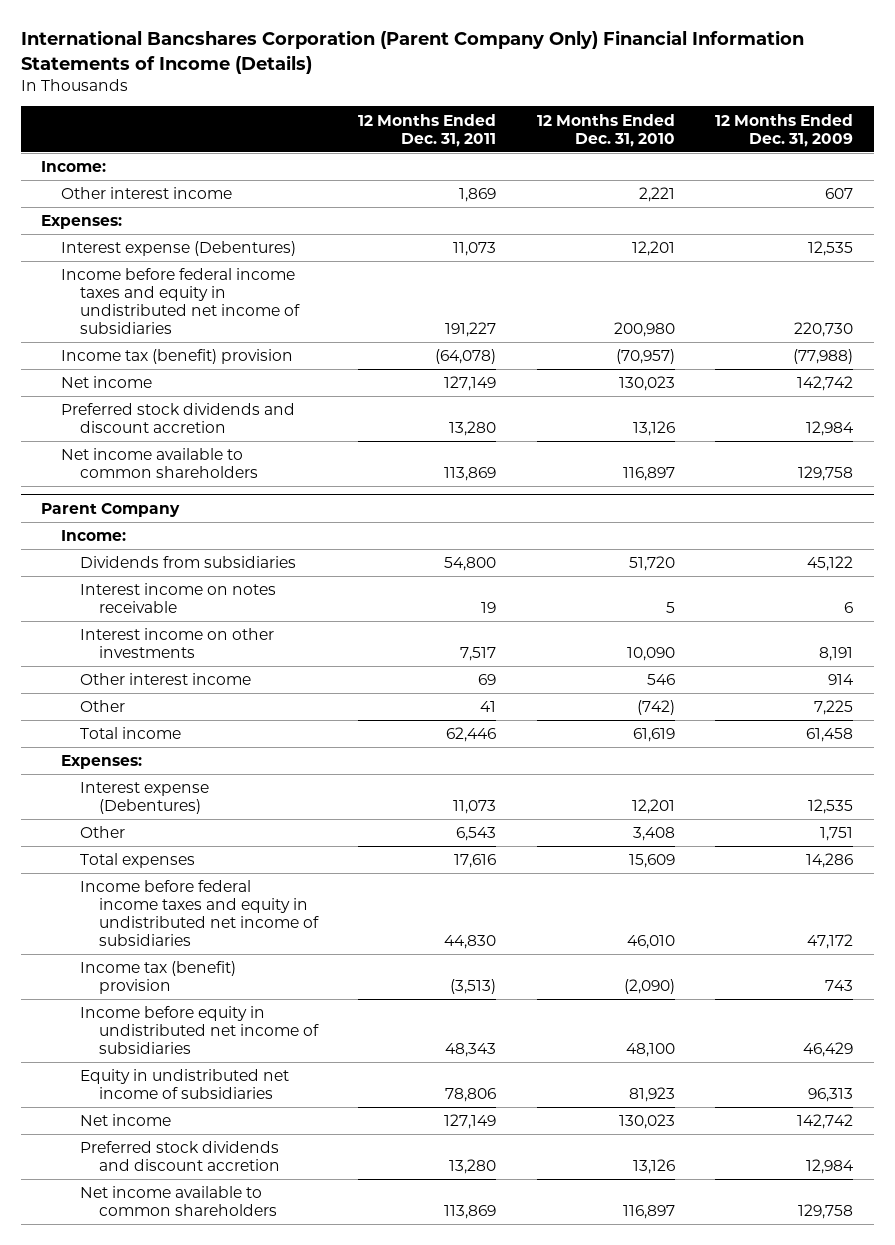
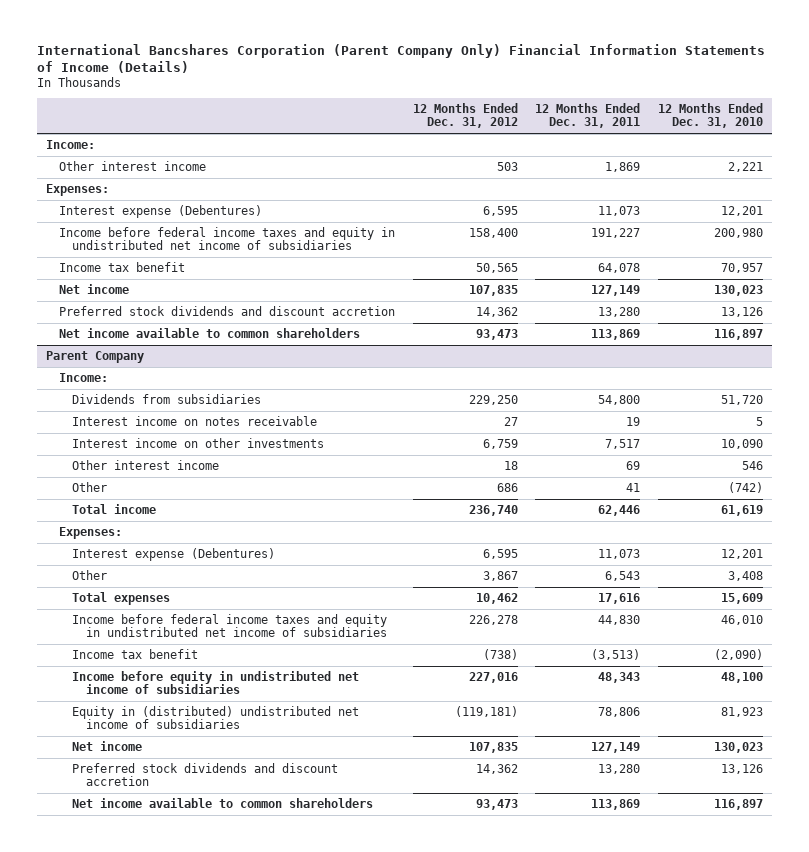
- | 12 Months Ended Dec. 31, 2011 | 12 Months Ended Dec. 31, 2010 | 12 Months Ended Dec. 31, 2009
+ | 12 Months Ended Dec. 31, 2012 | 12 Months Ended Dec. 31, 2011 | 12 Months Ended Dec. 31, 2010
- Income tax (benefit) provision | (64,078) | (70,957) | (77,988)
+ Income tax benefit | 50,565 | 64,078 | 70,957
@ Parent Company
- Income tax (benefit) provision | (3,513) | (2,090) | 743
+ Income tax benefit | (738) | (3,513) | (2,090)
- Equity in undistributed net income of subsidiaries | 78,806 | 81,923 | 96,313
+ Equity in (distributed) undistributed net income of subsidiaries | (119,181) | 78,806 | 81,923

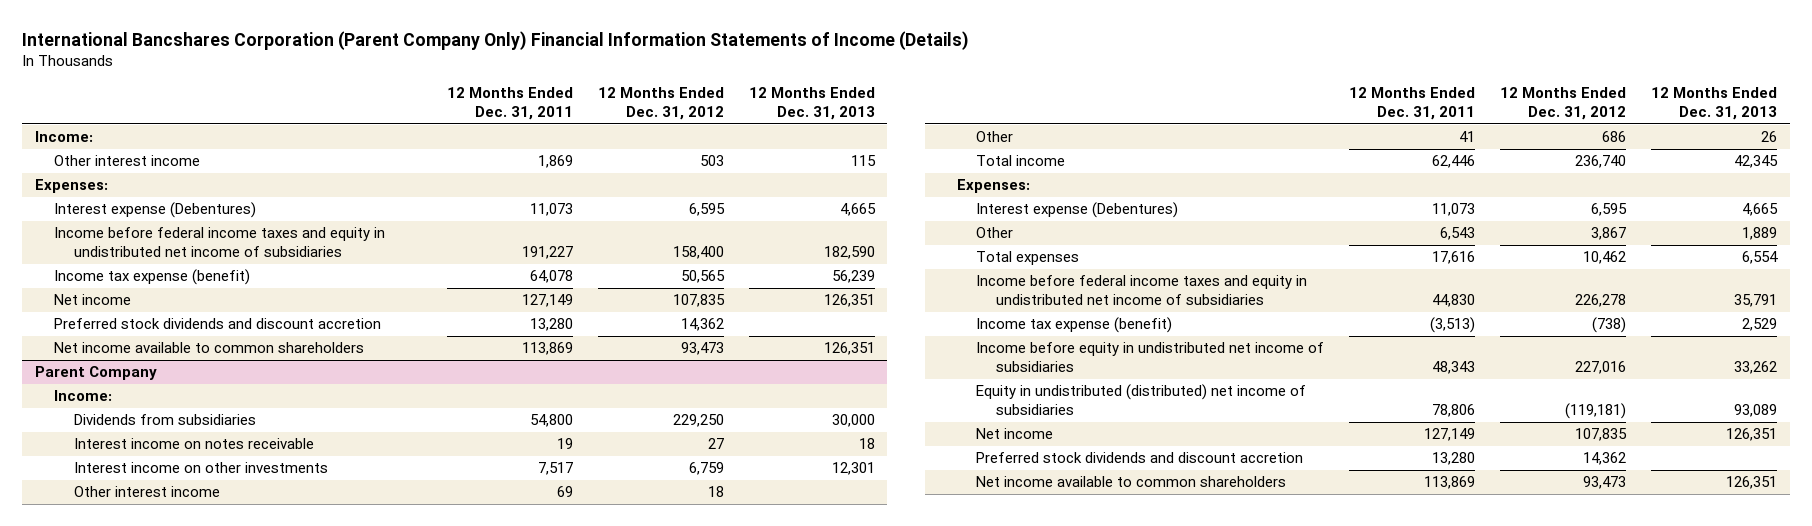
- | 12 Months Ended Dec. 31, 2012 | 12 Months Ended Dec. 31, 2011 | 12 Months Ended Dec. 31, 2010
+ | 12 Months Ended Dec. 31, 2011 | 12 Months Ended Dec. 31, 2012 | 12 Months Ended Dec. 31, 2013
- Income tax benefit | 50,565 | 64,078 | 70,957
+ Income tax expense (benefit) | 64,078 | 50,565 | 56,239
@ Parent Company
- Income tax benefit | (738) | (3,513) | (2,090)
+ Income tax expense (benefit) | (3,513) | (738) | 2,529
- Equity in (distributed) undistributed net income of subsidiaries | (119,181) | 78,806 | 81,923
+ Equity in undistributed (distributed) net income of subsidiaries | 78,806 | (119,181) | 93,089

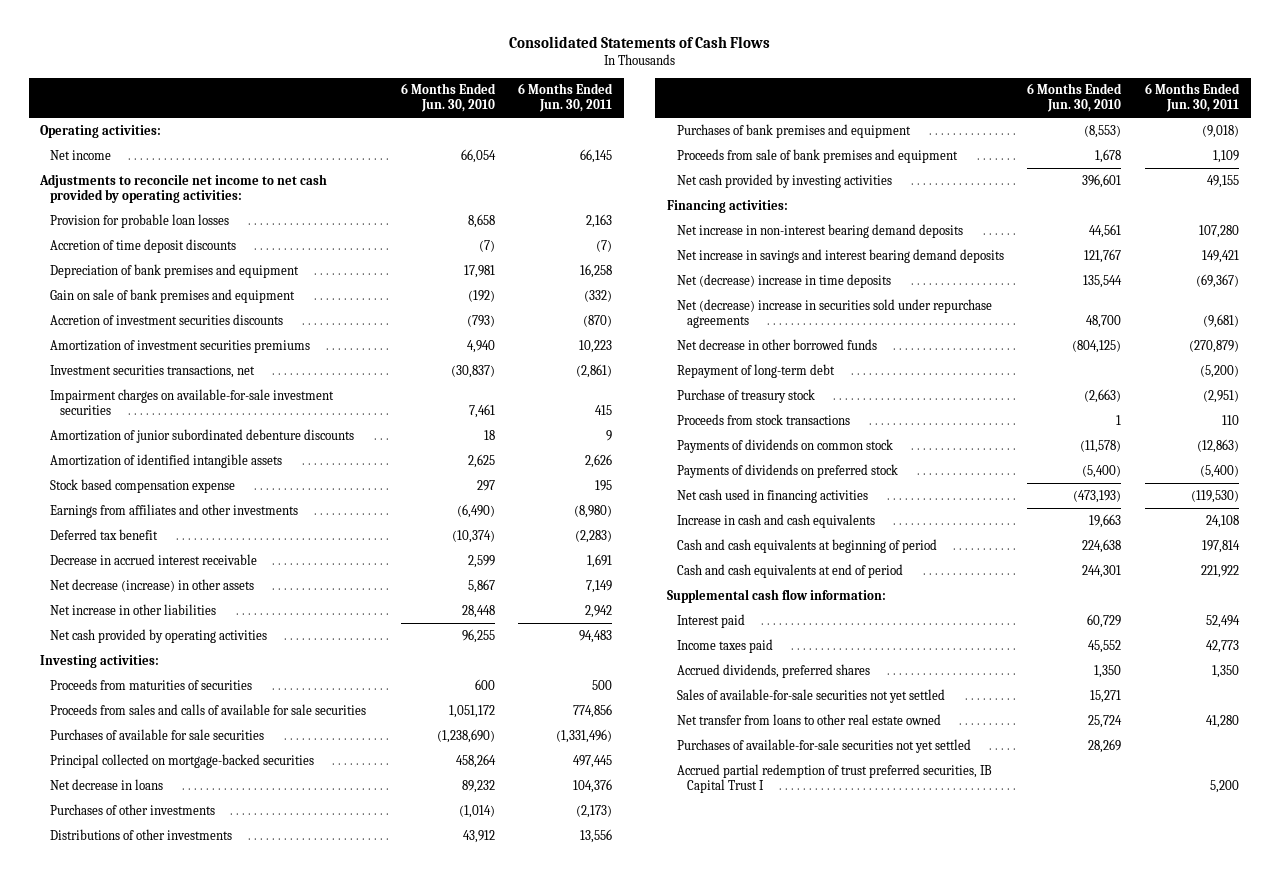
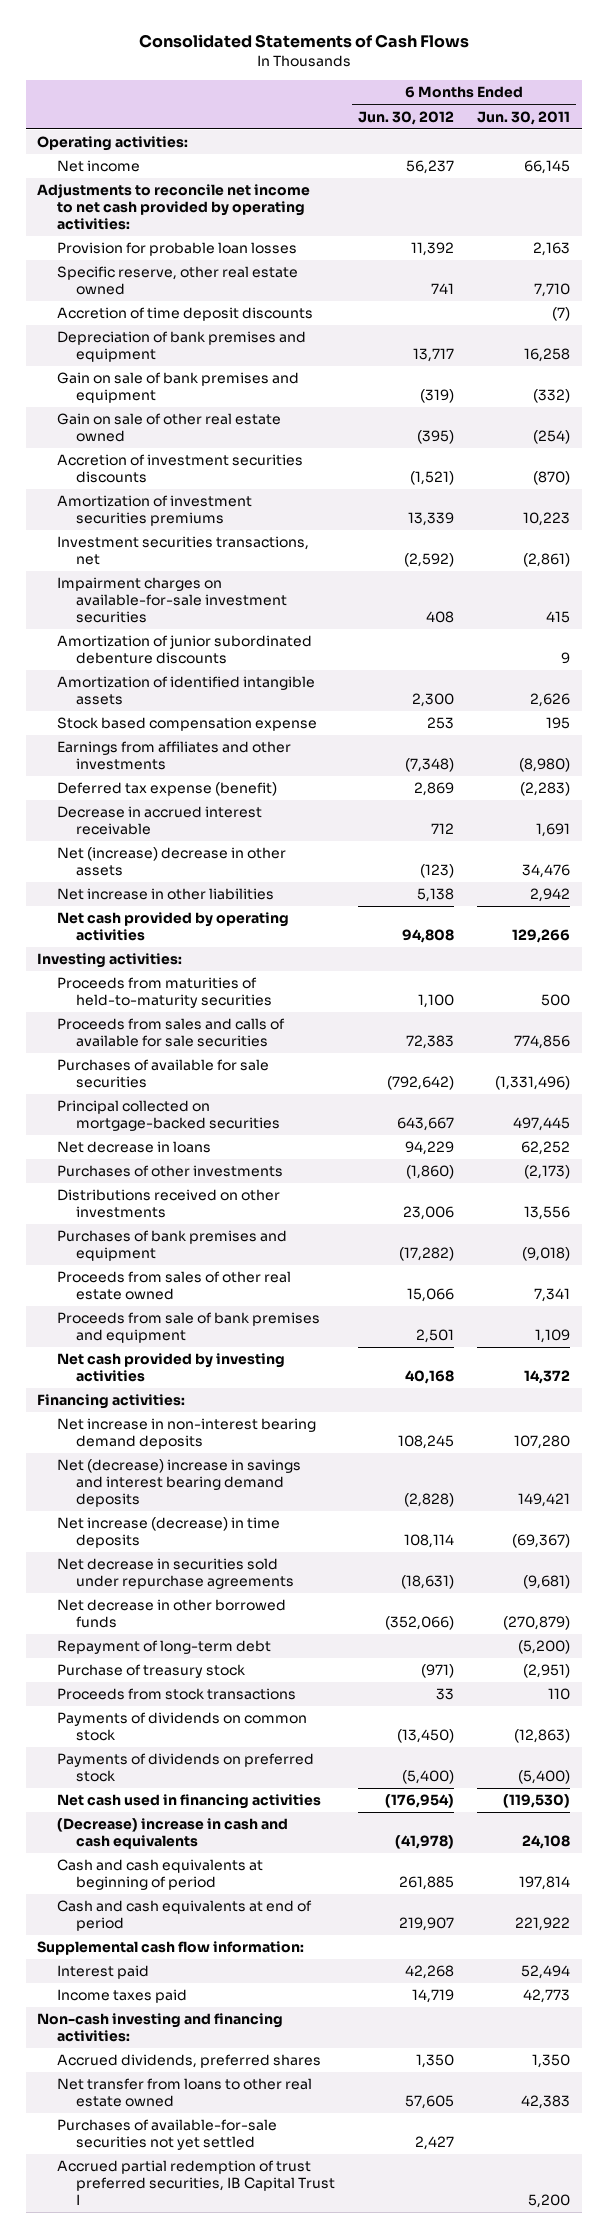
- | 6 Months Ended Jun. 30, 2010 | 6 Months Ended Jun. 30, 2011
+ | 6 Months Ended Jun. 30, 2012 | 6 Months Ended Jun. 30, 2011
+ Specific reserve, other real estate owned | 741 | 7,710
+ Gain on sale of other real estate owned | (395) | (254)
- Deferred tax benefit | (10,374) | (2,283)
+ Deferred tax expense (benefit) | 2,869 | (2,283)
- Net decrease (increase) in other assets | 5,867 | 7,149
+ Net (increase) decrease in other assets | (123) | 34,476
- Net cash provided by operating activities | 96,255 | 94,483
+ Net cash provided by operating activities | 94,808 | 129,266
- Proceeds from maturities of securities | 600 | 500
+ Proceeds from maturities of held-to-maturity securities | 1,100 | 500
- Net decrease in loans | 89,232 | 104,376
+ Net decrease in loans | 94,229 | 62,252
- Distributions of other investments | 43,912 | 13,556
+ Distributions received on other investments | 23,006 | 13,556
+ Proceeds from sales of other real estate owned | 15,066 | 7,341
- Net cash provided by investing activities | 396,601 | 49,155
+ Net cash provided by investing activities | 40,168 | 14,372
- Net increase in savings and interest bearing demand deposits | 121,767 | 149,421
- Net (decrease) increase in time deposits | 135,544 | (69,367)
- Net (decrease) increase in securities sold under repurchase agreements | 48,700 | (9,681)
+ Net (decrease) increase in savings and interest bearing demand deposits | (2,828) | 149,421
+ Net increase (decrease) in time deposits | 108,114 | (69,367)
+ Net decrease in securities sold under repurchase agreements | (18,631) | (9,681)
- Increase in cash and cash equivalents | 19,663 | 24,108
+ (Decrease) increase in cash and cash equivalents | (41,978) | 24,108
+ Non-cash investing and financing activities:
- Sales of available-for-sale securities not yet settled | 15,271 |
- Net transfer from loans to other real estate owned | 25,724 | 41,280
+ Net transfer from loans to other real estate owned | 57,605 | 42,383

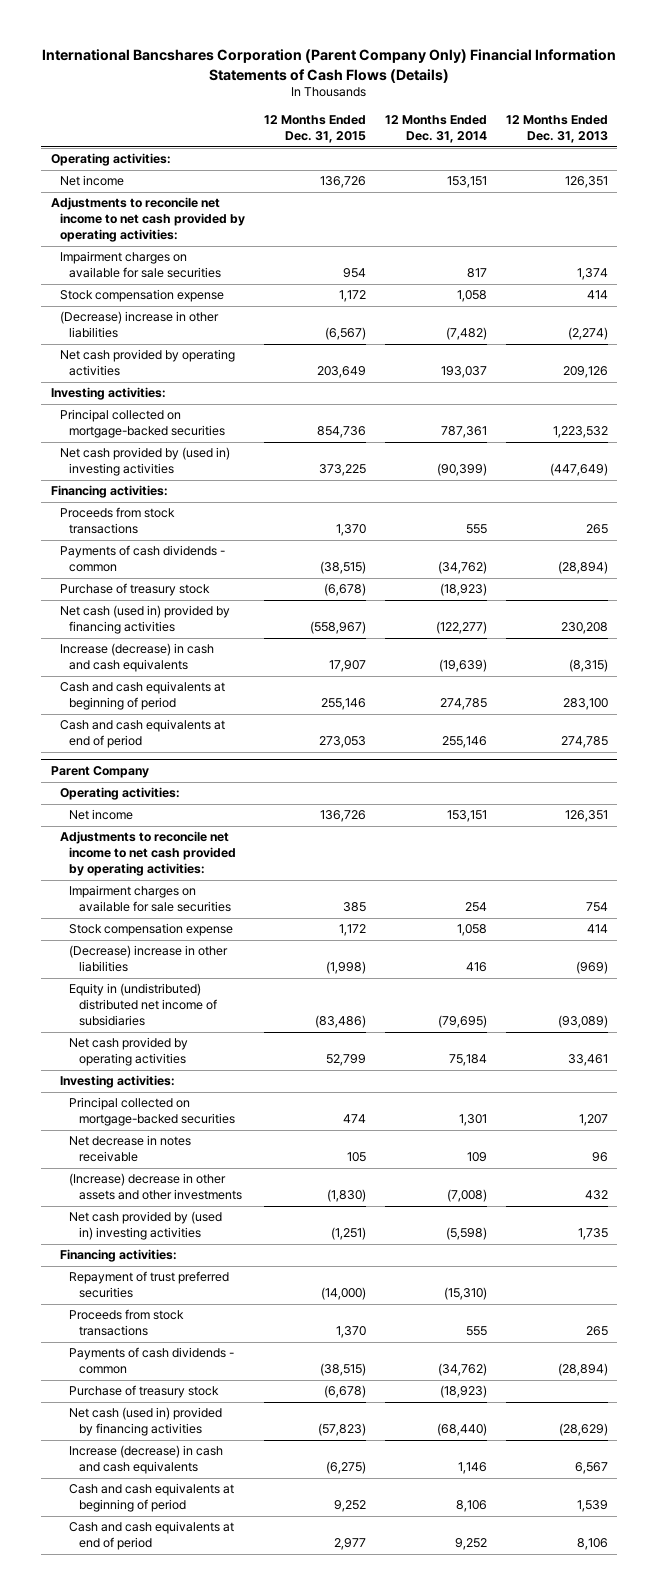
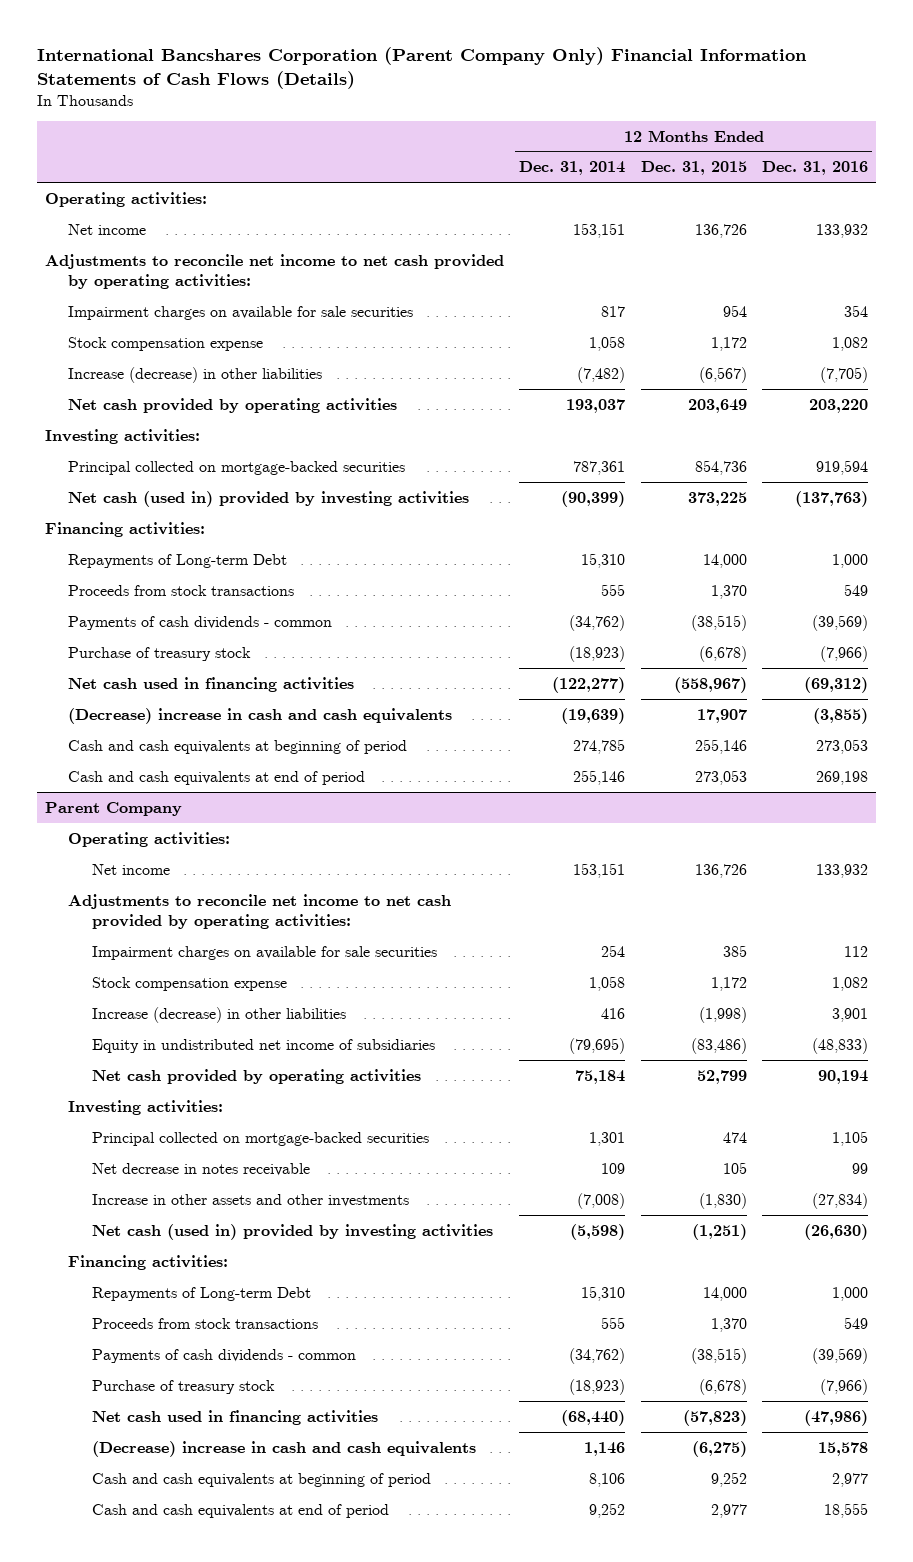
- | 12 Months Ended Dec. 31, 2015 | 12 Months Ended Dec. 31, 2014 | 12 Months Ended Dec. 31, 2013
+ | 12 Months Ended Dec. 31, 2014 | 12 Months Ended Dec. 31, 2015 | 12 Months Ended Dec. 31, 2016
- (Decrease) increase in other liabilities | (6,567) | (7,482) | (2,274)
+ Increase (decrease) in other liabilities | (7,482) | (6,567) | (7,705)
- Net cash provided by (used in) investing activities | 373,225 | (90,399) | (447,649)
+ Net cash (used in) provided by investing activities | (90,399) | 373,225 | (137,763)
+ Repayments of Long-term Debt | 15,310 | 14,000 | 1,000
- Net cash (used in) provided by financing activities | (558,967) | (122,277) | 230,208
- Increase (decrease) in cash and cash equivalents | 17,907 | (19,639) | (8,315)
+ Net cash used in financing activities | (122,277) | (558,967) | (69,312)
+ (Decrease) increase in cash and cash equivalents | (19,639) | 17,907 | (3,855)
@ Parent Company
- (Decrease) increase in other liabilities | (1,998) | 416 | (969)
- Equity in (undistributed) distributed net income of subsidiaries | (83,486) | (79,695) | (93,089)
+ Increase (decrease) in other liabilities | 416 | (1,998) | 3,901
+ Equity in undistributed net income of subsidiaries | (79,695) | (83,486) | (48,833)
- (Increase) decrease in other assets and other investments | (1,830) | (7,008) | 432
- Net cash provided by (used in) investing activities | (1,251) | (5,598) | 1,735
+ Increase in other assets and other investments | (7,008) | (1,830) | (27,834)
+ Net cash (used in) provided by investing activities | (5,598) | (1,251) | (26,630)
- Repayment of trust preferred securities | (14,000) | (15,310) |
+ Repayments of Long-term Debt | 15,310 | 14,000 | 1,000
- Net cash (used in) provided by financing activities | (57,823) | (68,440) | (28,629)
- Increase (decrease) in cash and cash equivalents | (6,275) | 1,146 | 6,567
+ Net cash used in financing activities | (68,440) | (57,823) | (47,986)
+ (Decrease) increase in cash and cash equivalents | 1,146 | (6,275) | 15,578

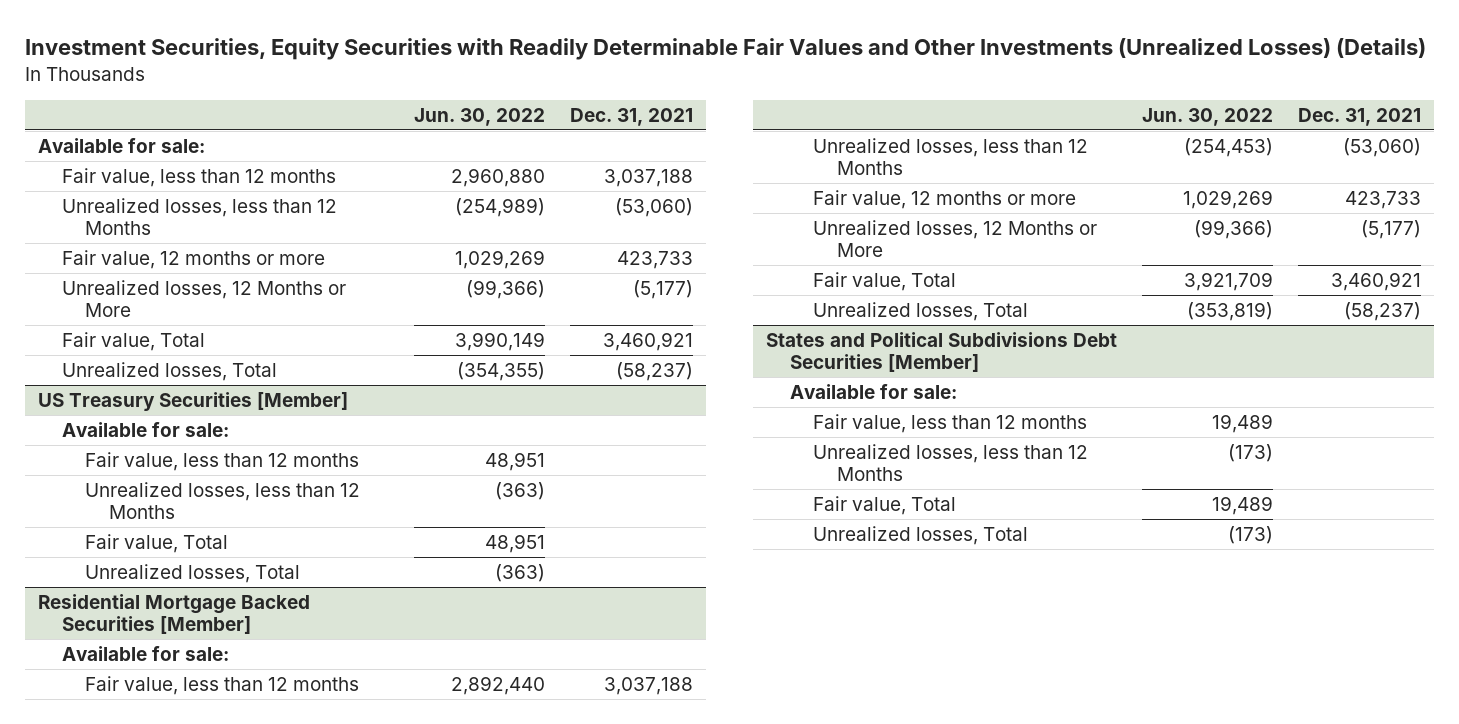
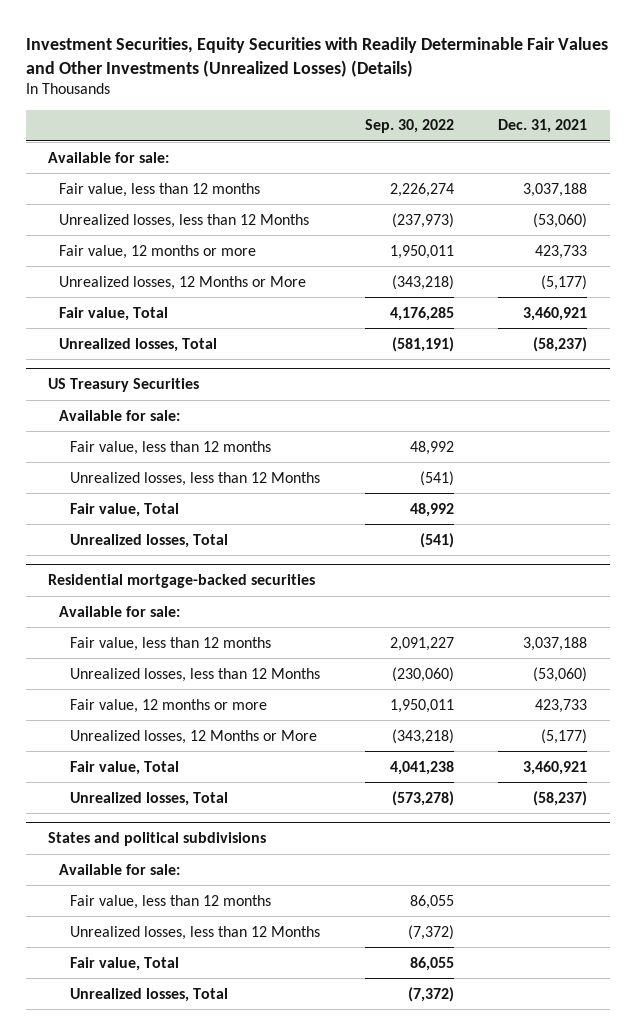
- | Jun. 30, 2022 | Dec. 31, 2021
+ | Sep. 30, 2022 | Dec. 31, 2021
- US Treasury Securities [Member]
+ US Treasury Securities
- Residential Mortgage Backed Securities [Member]
+ Residential mortgage-backed securities
- States and Political Subdivisions Debt Securities [Member]
+ States and political subdivisions

